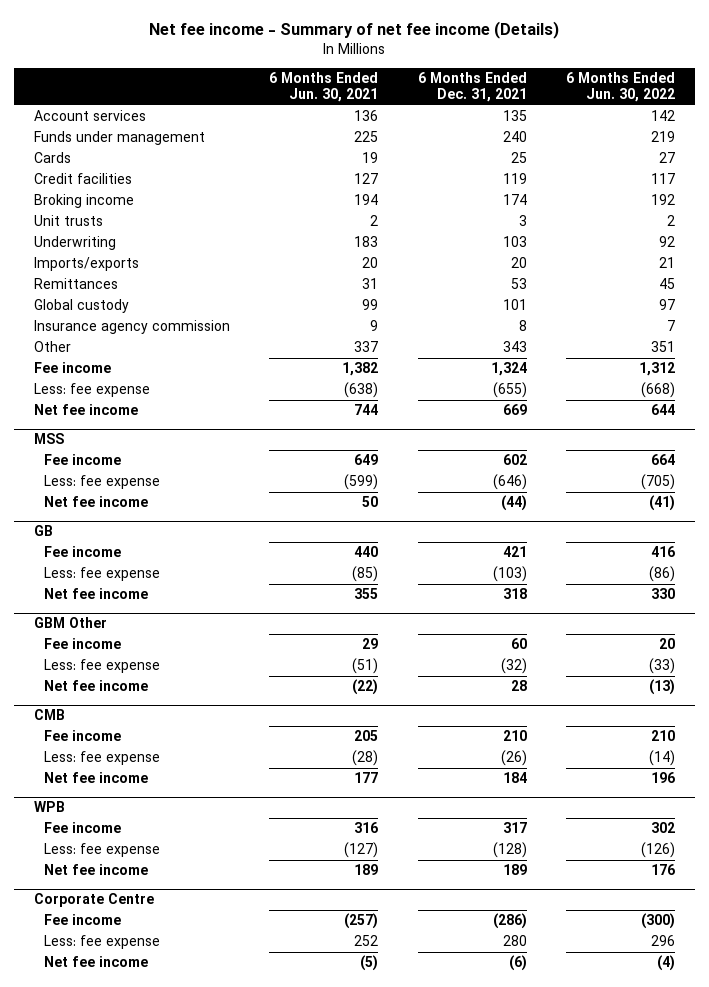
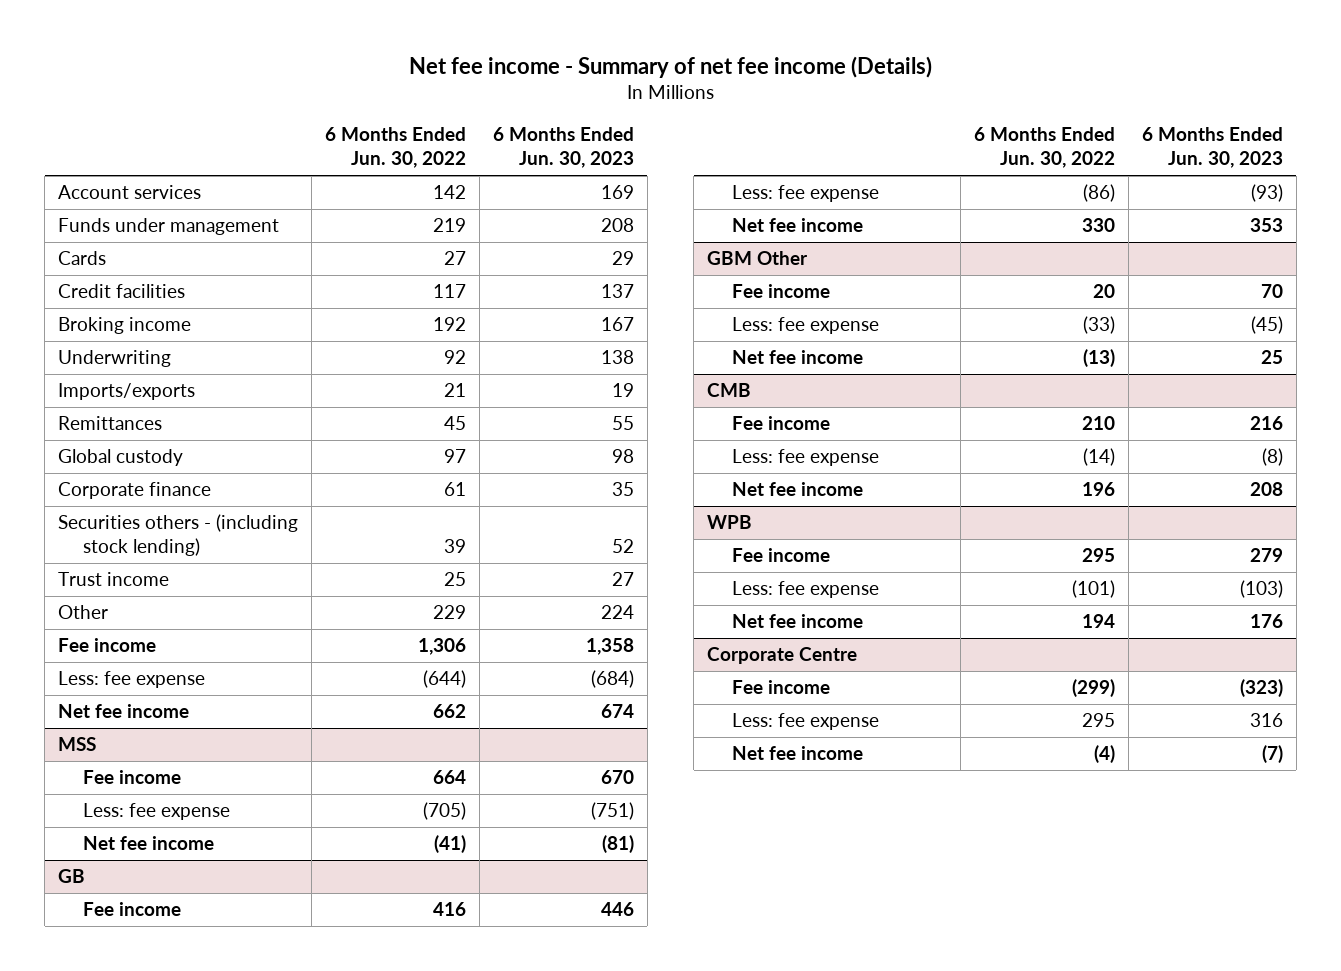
- | 6 Months Ended Jun. 30, 2021 | 6 Months Ended Dec. 31, 2021 | 6 Months Ended Jun. 30, 2022
+ | 6 Months Ended Jun. 30, 2022 | 6 Months Ended Jun. 30, 2023
- Unit trusts | 2 | 3 | 2
- Insurance agency commission | 9 | 8 | 7
- Other | 337 | 343 | 351
- Fee income | 1,382 | 1,324 | 1,312
- Less: fee expense | (638) | (655) | (668)
- Net fee income | 744 | 669 | 644
+ Corporate finance | 61 | 35
+ Securities others - (including stock lending) | 39 | 52
+ Trust income | 25 | 27
+ Other | 229 | 224
+ Fee income | 1,306 | 1,358
+ Less: fee expense | (644) | (684)
+ Net fee income | 662 | 674
@ WPB
- Fee income | 316 | 317 | 302
- Less: fee expense | (127) | (128) | (126)
- Net fee income | 189 | 189 | 176
+ Fee income | 295 | 279
+ Less: fee expense | (101) | (103)
+ Net fee income | 194 | 176
@ Corporate Centre
- Fee income | (257) | (286) | (300)
- Less: fee expense | 252 | 280 | 296
+ Fee income | (299) | (323)
+ Less: fee expense | 295 | 316

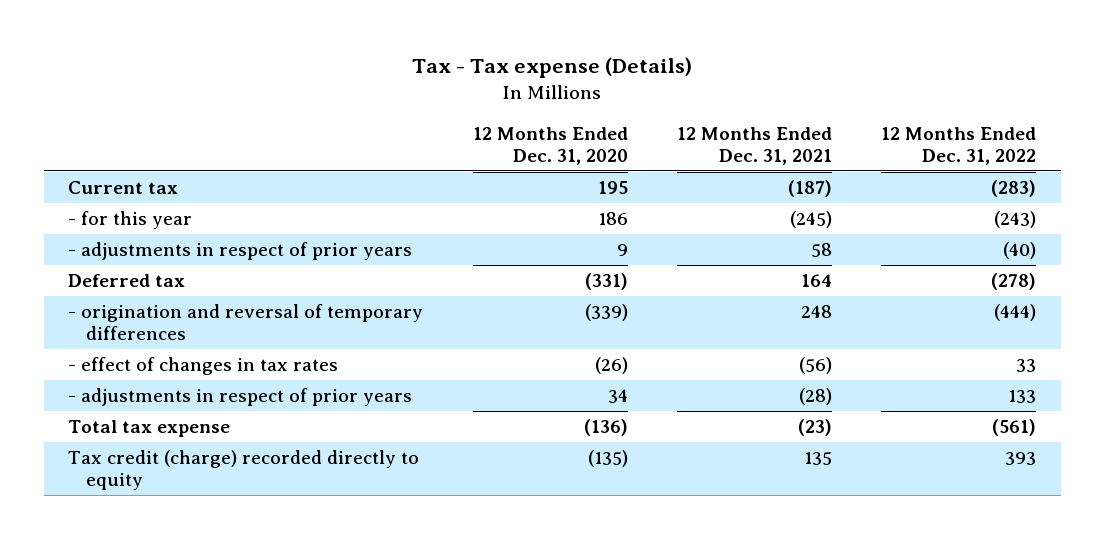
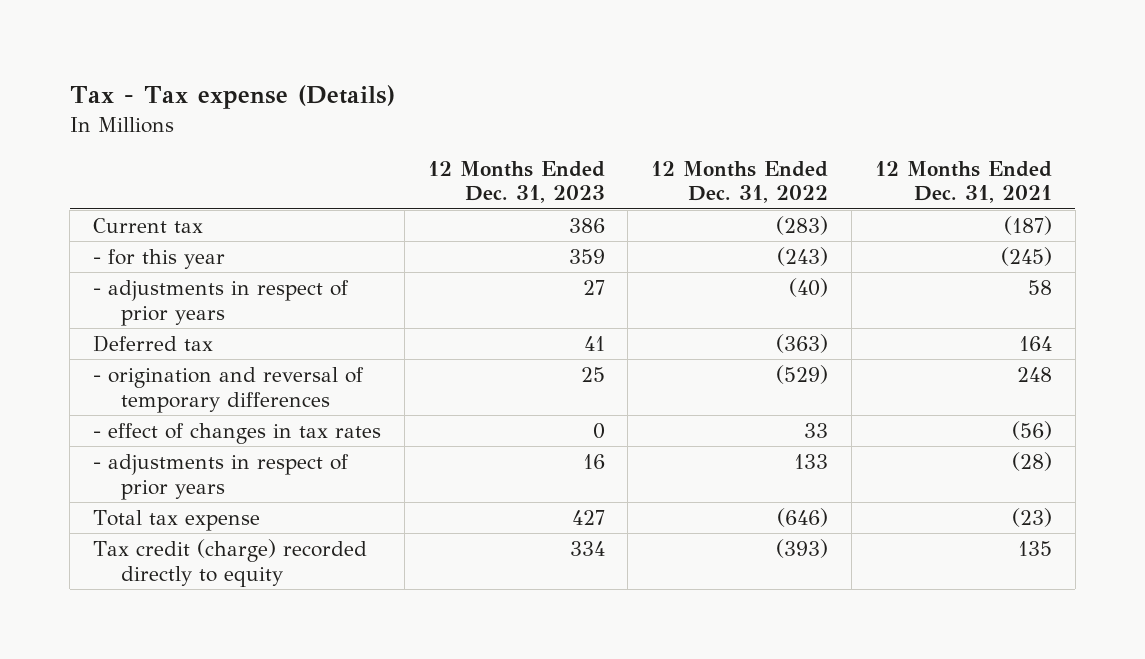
- | 12 Months Ended Dec. 31, 2020 | 12 Months Ended Dec. 31, 2021 | 12 Months Ended Dec. 31, 2022
+ | 12 Months Ended Dec. 31, 2023 | 12 Months Ended Dec. 31, 2022 | 12 Months Ended Dec. 31, 2021
- Deferred tax | (331) | 164 | (278)
- - origination and reversal of temporary differences | (339) | 248 | (444)
+ Deferred tax | 41 | (363) | 164
+ - origination and reversal of temporary differences | 25 | (529) | 248
- Total tax expense | (136) | (23) | (561)
- Tax credit (charge) recorded directly to equity | (135) | 135 | 393
+ Total tax expense | 427 | (646) | (23)
+ Tax credit (charge) recorded directly to equity | 334 | (393) | 135

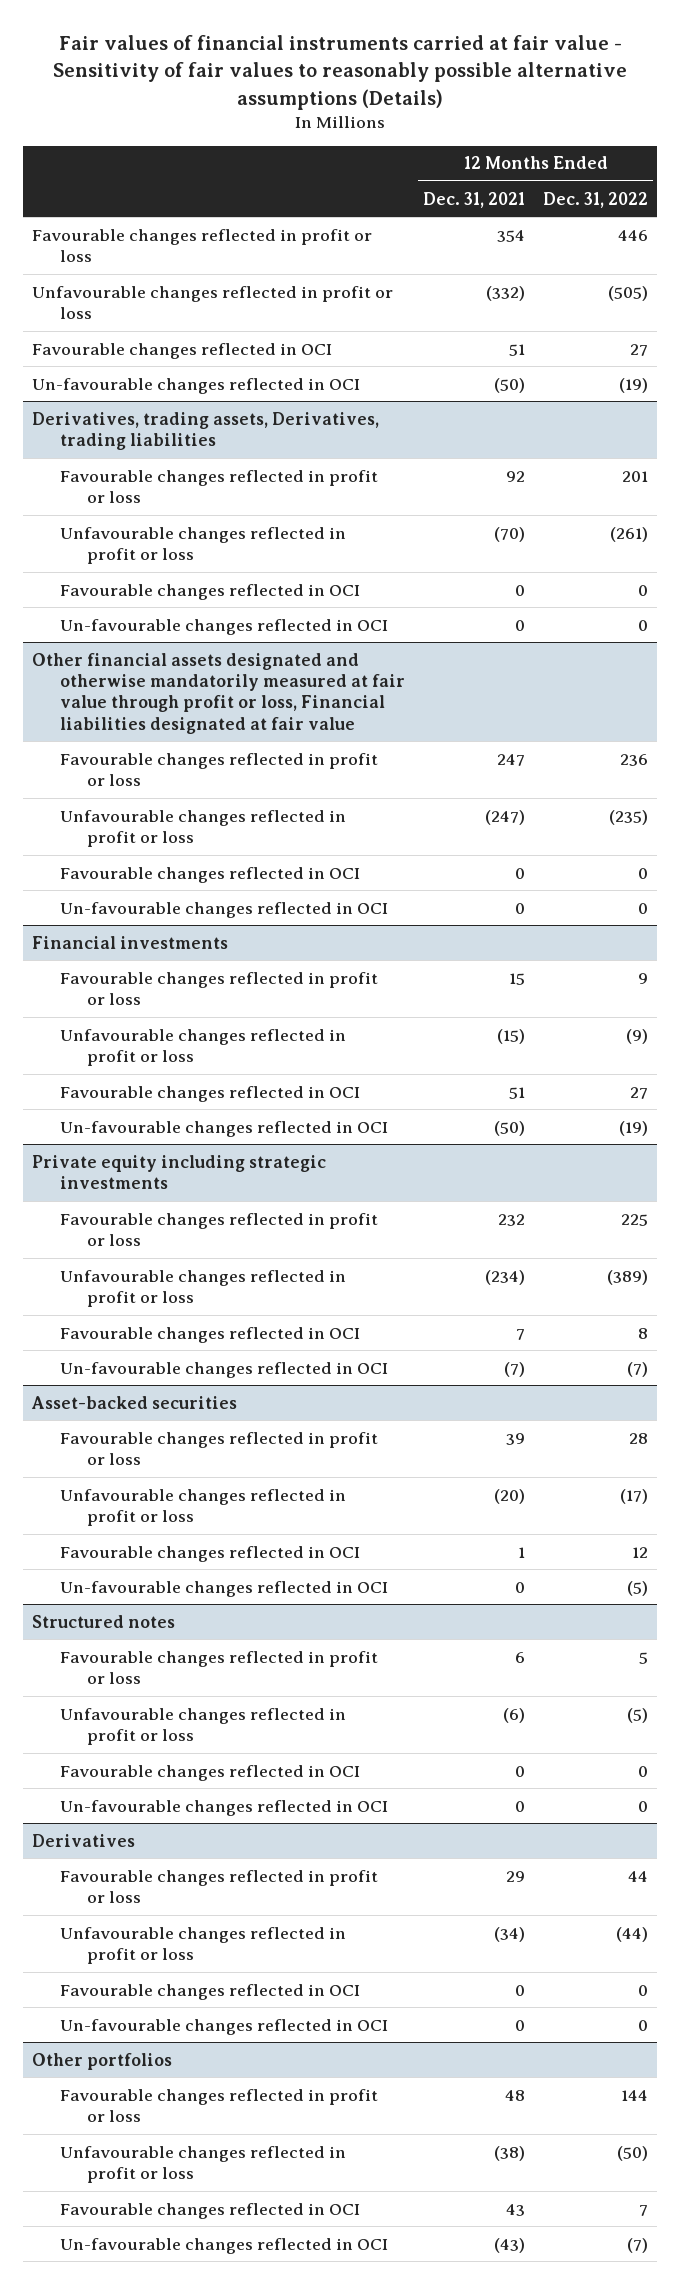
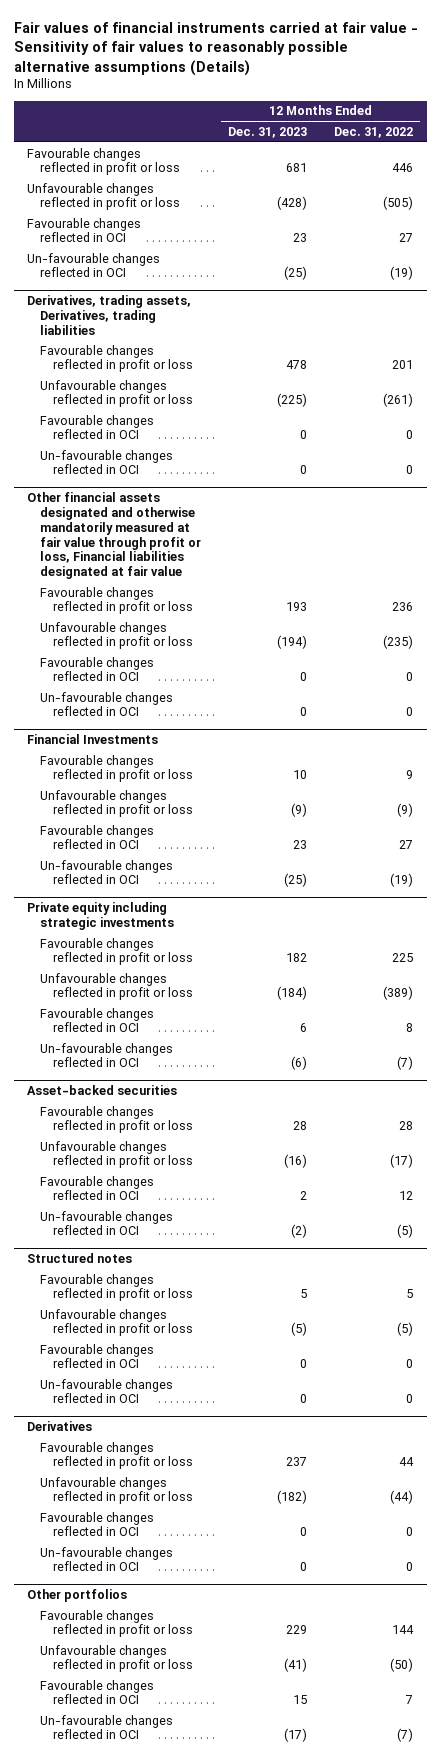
- | 12 Months Ended Dec. 31, 2021 | 12 Months Ended Dec. 31, 2022
+ | 12 Months Ended Dec. 31, 2023 | 12 Months Ended Dec. 31, 2022
- Financial investments
+ Financial Investments

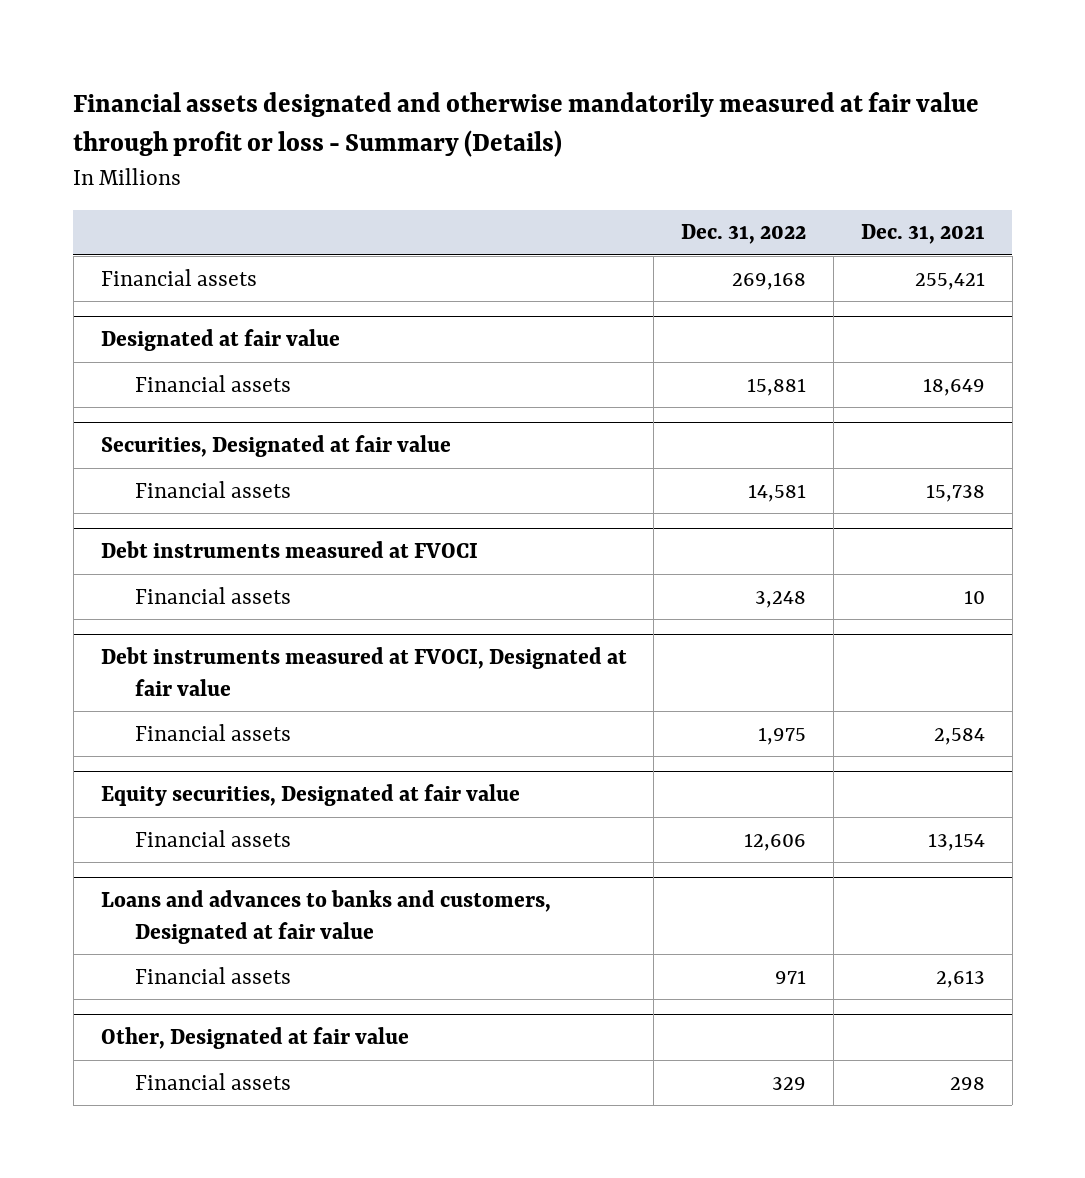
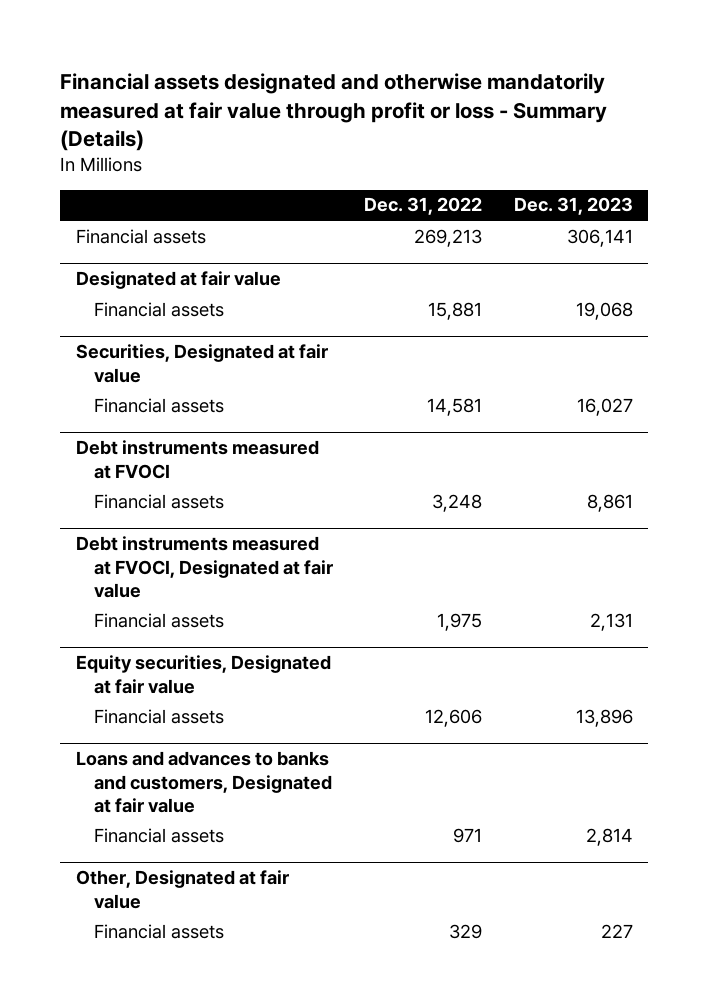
- | Dec. 31, 2022 | Dec. 31, 2021
+ | Dec. 31, 2022 | Dec. 31, 2023
- Financial assets | 269,168 | 255,421
+ Financial assets | 269,213 | 306,141

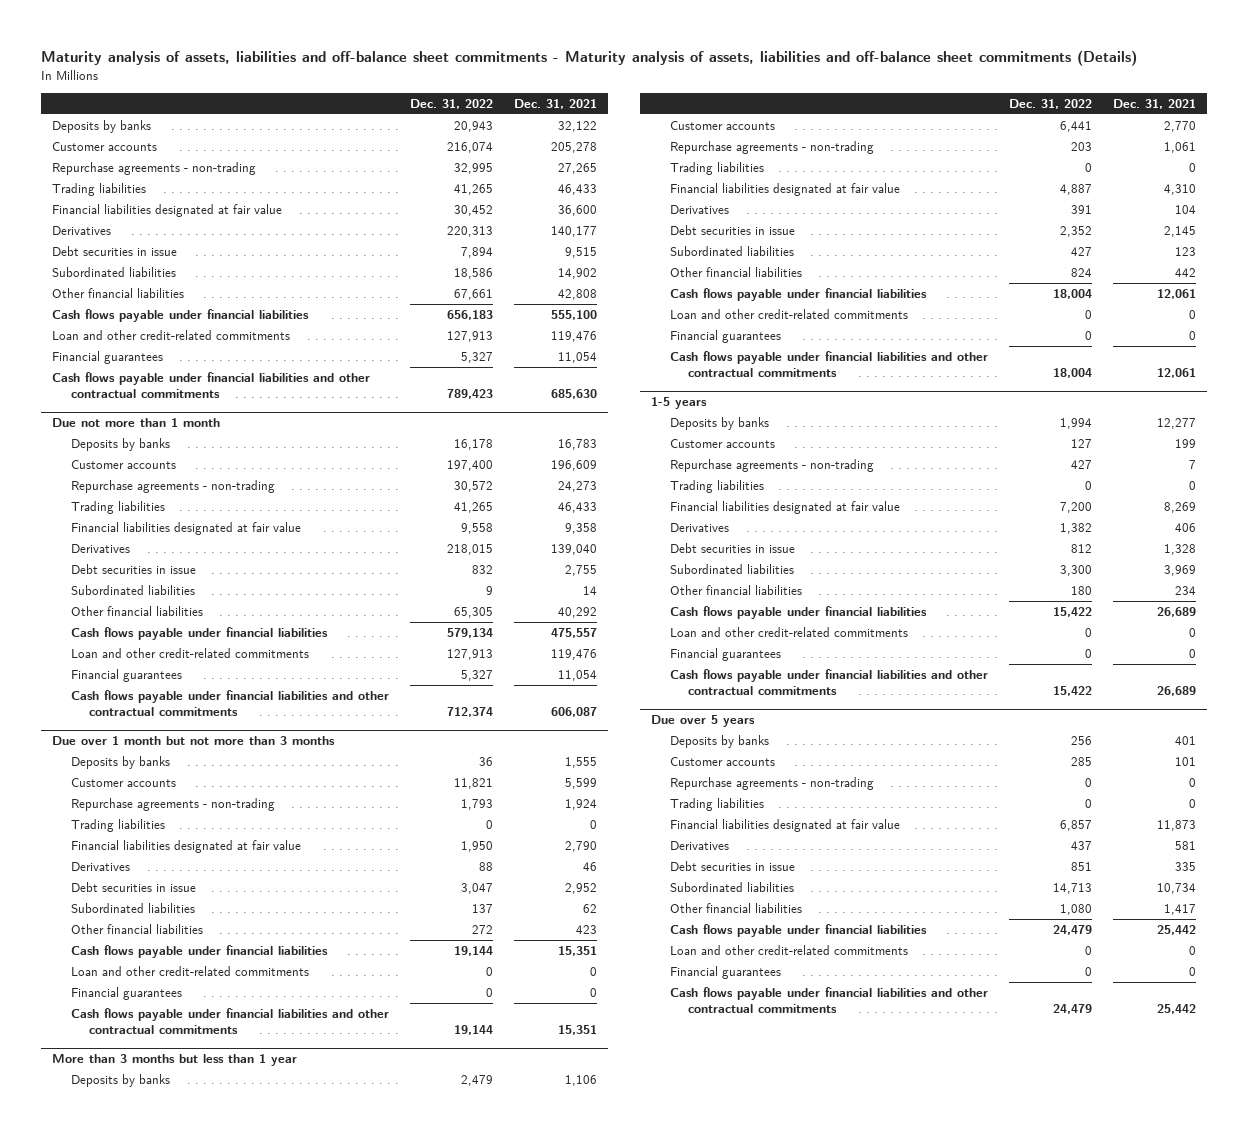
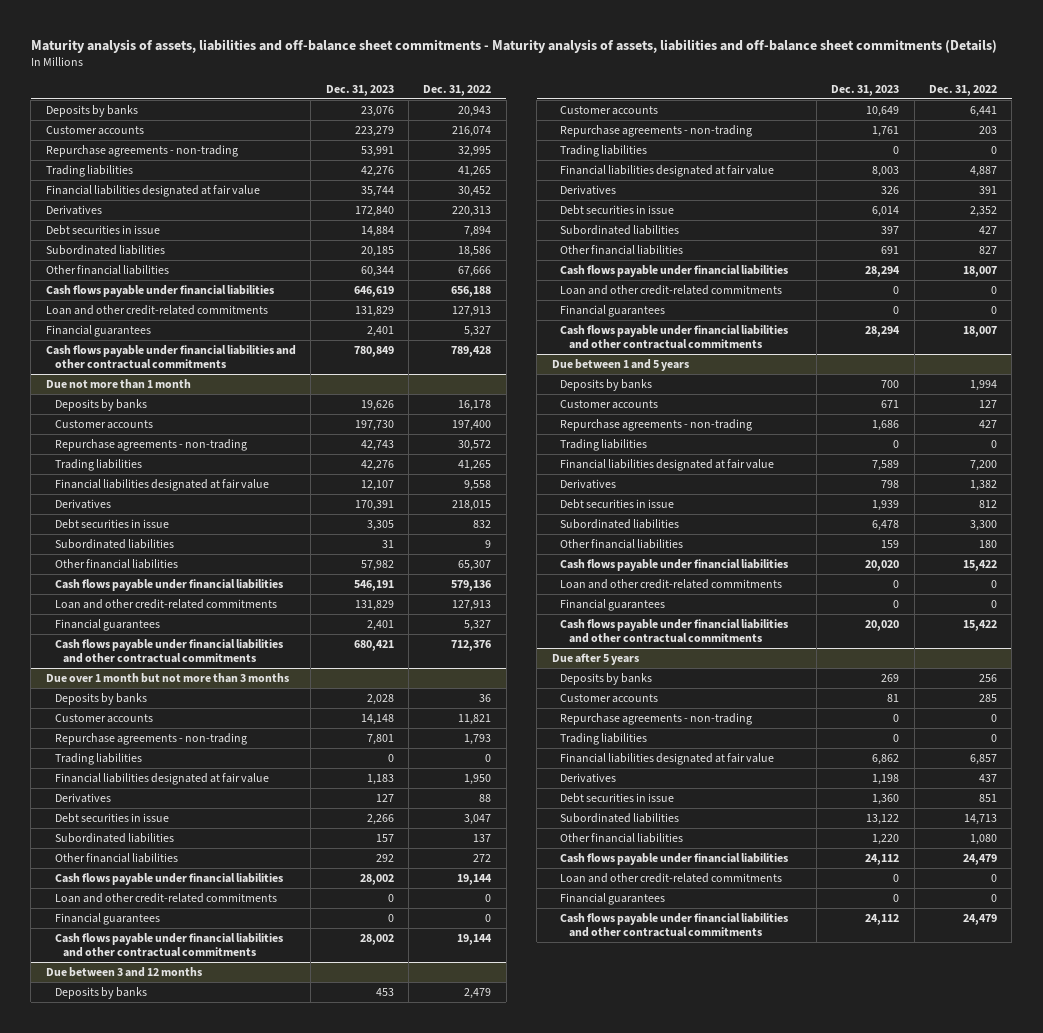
- | Dec. 31, 2022 | Dec. 31, 2021
+ | Dec. 31, 2023 | Dec. 31, 2022
- Other financial liabilities | 67,661 | 42,808
- Cash flows payable under financial liabilities | 656,183 | 555,100
+ Other financial liabilities | 60,344 | 67,666
+ Cash flows payable under financial liabilities | 646,619 | 656,188
- Cash flows payable under financial liabilities and other contractual commitments | 789,423 | 685,630
+ Cash flows payable under financial liabilities and other contractual commitments | 780,849 | 789,428
@ Due not more than 1 month
- Other financial liabilities | 65,305 | 40,292
- Cash flows payable under financial liabilities | 579,134 | 475,557
+ Other financial liabilities | 57,982 | 65,307
+ Cash flows payable under financial liabilities | 546,191 | 579,136
- Cash flows payable under financial liabilities and other contractual commitments | 712,374 | 606,087
+ Cash flows payable under financial liabilities and other contractual commitments | 680,421 | 712,376
- More than 3 months but less than 1 year
+ Due between 3 and 12 months
- Other financial liabilities | 824 | 442
- Cash flows payable under financial liabilities | 18,004 | 12,061
+ Other financial liabilities | 691 | 827
+ Cash flows payable under financial liabilities | 28,294 | 18,007
- Cash flows payable under financial liabilities and other contractual commitments | 18,004 | 12,061
- 1-5 years
+ Cash flows payable under financial liabilities and other contractual commitments | 28,294 | 18,007
+ Due between 1 and 5 years
- Due over 5 years
+ Due after 5 years

